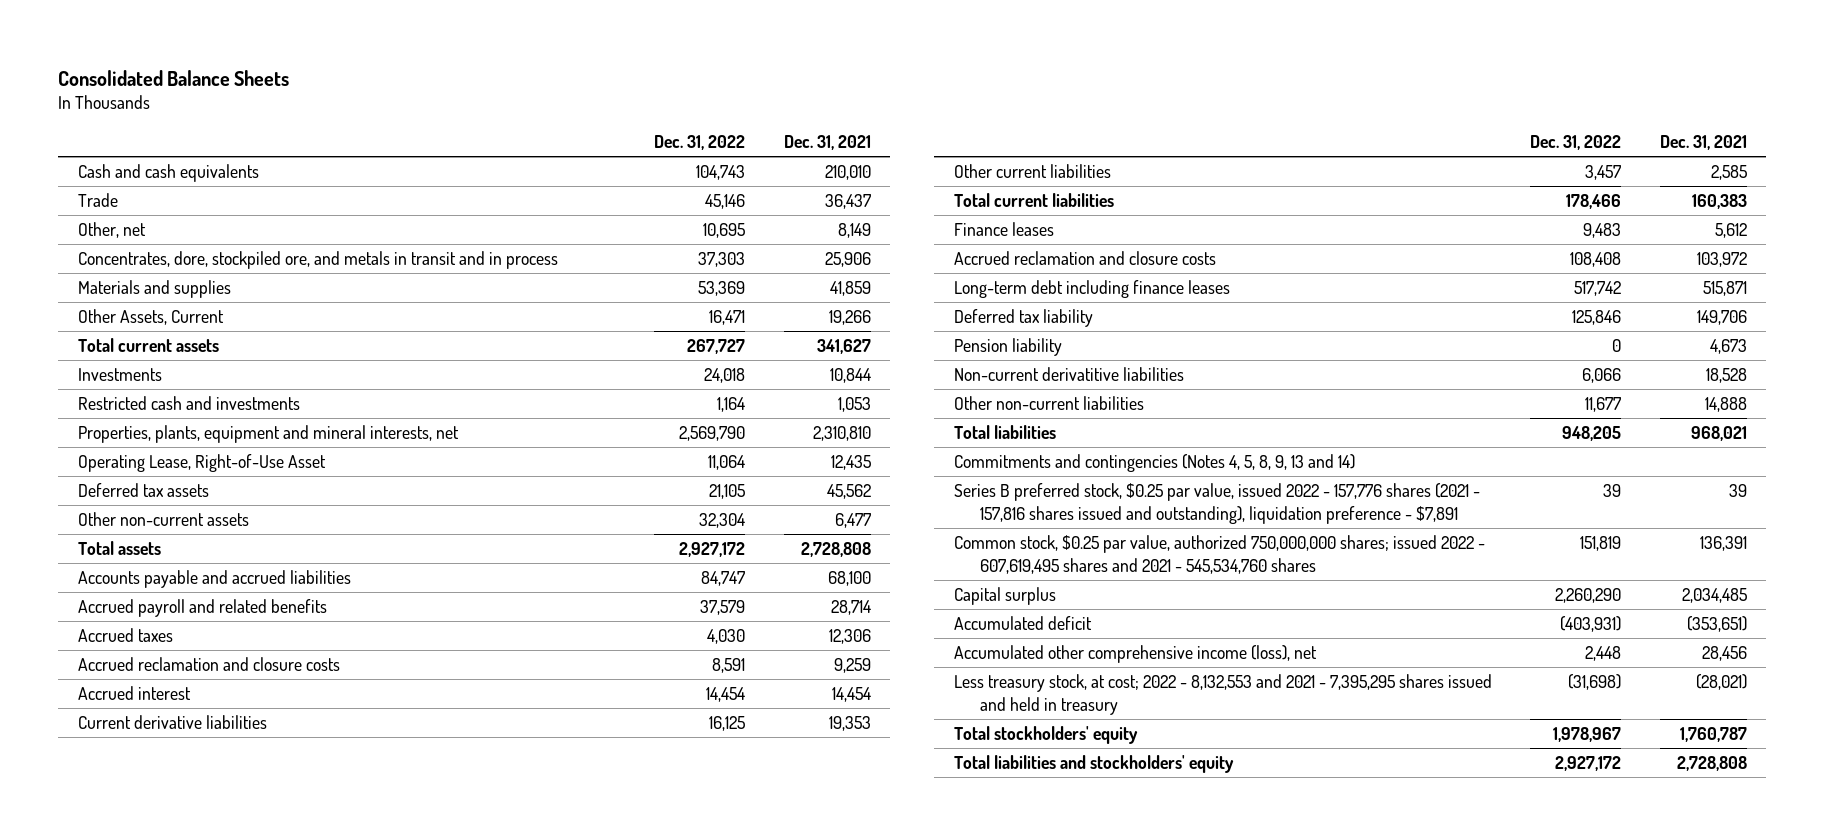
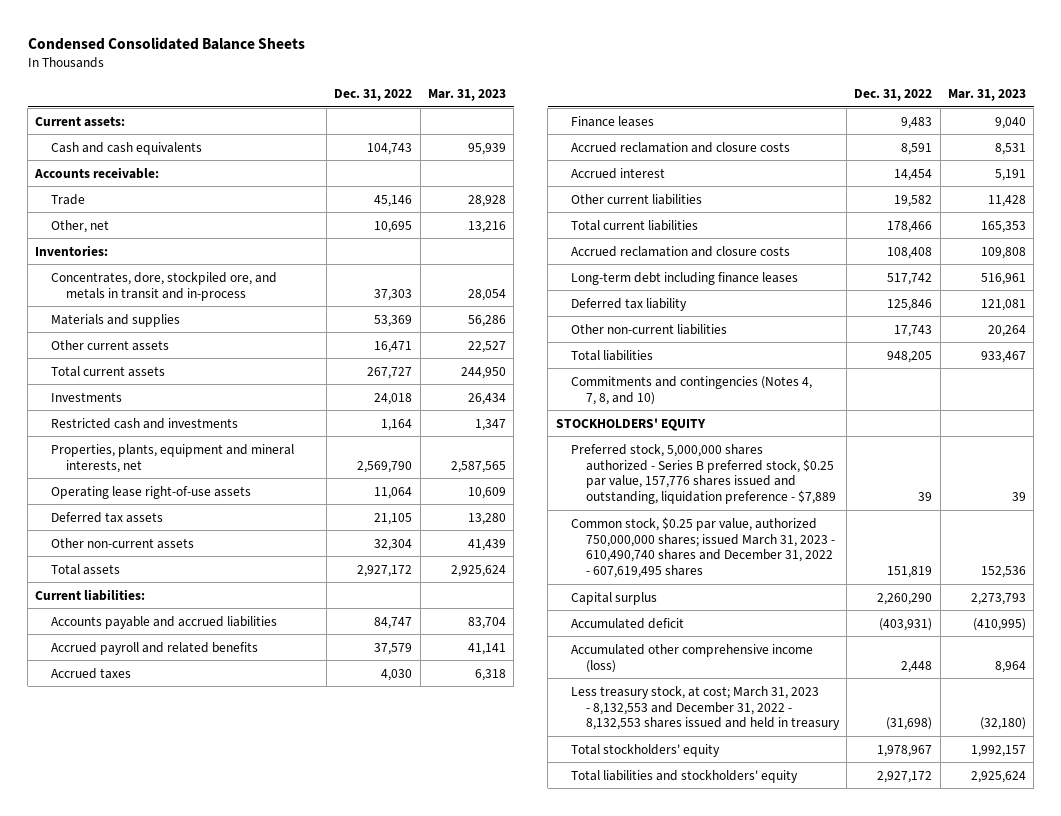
- Consolidated Balance Sheets
+ Condensed Consolidated Balance Sheets
- | Dec. 31, 2022 | Dec. 31, 2021
+ | Dec. 31, 2022 | Mar. 31, 2023
+ Current assets:
+ Accounts receivable:
- Concentrates, dore, stockpiled ore, and metals in transit and in process | 37,303 | 25,906
+ Inventories:
+ Concentrates, dore, stockpiled ore, and metals in transit and in-process | 37,303 | 28,054
- Other Assets, Current | 16,471 | 19,266
+ Other current assets | 16,471 | 22,527
- Operating Lease, Right-of-Use Asset | 11,064 | 12,435
+ Operating lease right-of-use assets | 11,064 | 10,609
+ Current liabilities:
moved up: Finance leases | 9,483 | 9,040
- Current derivative liabilities | 16,125 | 19,353
- Other current liabilities | 3,457 | 2,585
+ Other current liabilities | 19,582 | 11,428
- Pension liability | 0 | 4,673
- Non-current derivatitive liabilities | 6,066 | 18,528
- Other non-current liabilities | 11,677 | 14,888
+ Other non-current liabilities | 17,743 | 20,264
- Commitments and contingencies (Notes 4, 5, 8, 9, 13 and 14)
- Series B preferred stock, $0.25 par value, issued 2022 - 157,776 shares (2021 - 157,816 shares issued and outstanding), liquidation preference - $7,891 | 39 | 39
- Common stock, $0.25 par value, authorized 750,000,000 shares; issued 2022 - 607,619,495 shares and 2021 - 545,534,760 shares | 151,819 | 136,391
+ Commitments and contingencies (Notes 4, 7, 8, and 10)
+ STOCKHOLDERS' EQUITY
+ Preferred stock, 5,000,000 shares authorized - Series B preferred stock, $0.25 par value, 157,776 shares issued and outstanding, liquidation preference - $7,889 | 39 | 39
+ Common stock, $0.25 par value, authorized 750,000,000 shares; issued March 31, 2023 - 610,490,740 shares and December 31, 2022 - 607,619,495 shares | 151,819 | 152,536
- Accumulated other comprehensive income (loss), net | 2,448 | 28,456
- Less treasury stock, at cost; 2022 - 8,132,553 and 2021 - 7,395,295 shares issued and held in treasury | (31,698) | (28,021)
+ Accumulated other comprehensive income (loss) | 2,448 | 8,964
+ Less treasury stock, at cost; March 31, 2023 - 8,132,553 and December 31, 2022 - 8,132,553 shares issued and held in treasury | (31,698) | (32,180)

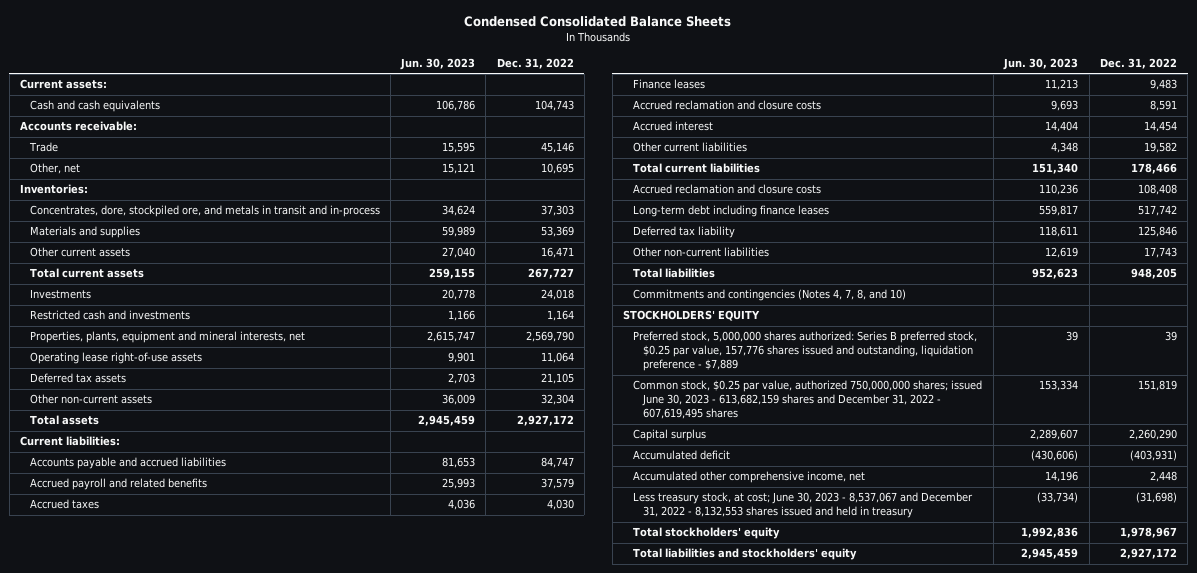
- | Dec. 31, 2022 | Mar. 31, 2023
+ | Jun. 30, 2023 | Dec. 31, 2022
- Preferred stock, 5,000,000 shares authorized - Series B preferred stock, $0.25 par value, 157,776 shares issued and outstanding, liquidation preference - $7,889 | 39 | 39
- Common stock, $0.25 par value, authorized 750,000,000 shares; issued March 31, 2023 - 610,490,740 shares and December 31, 2022 - 607,619,495 shares | 151,819 | 152,536
+ Preferred stock, 5,000,000 shares authorized: Series B preferred stock, $0.25 par value, 157,776 shares issued and outstanding, liquidation preference - $7,889 | 39 | 39
+ Common stock, $0.25 par value, authorized 750,000,000 shares; issued June 30, 2023 - 613,682,159 shares and December 31, 2022 - 607,619,495 shares | 153,334 | 151,819
- Accumulated other comprehensive income (loss) | 2,448 | 8,964
- Less treasury stock, at cost; March 31, 2023 - 8,132,553 and December 31, 2022 - 8,132,553 shares issued and held in treasury | (31,698) | (32,180)
+ Accumulated other comprehensive income, net | 14,196 | 2,448
+ Less treasury stock, at cost; June 30, 2023 - 8,537,067 and December 31, 2022 - 8,132,553 shares issued and held in treasury | (33,734) | (31,698)

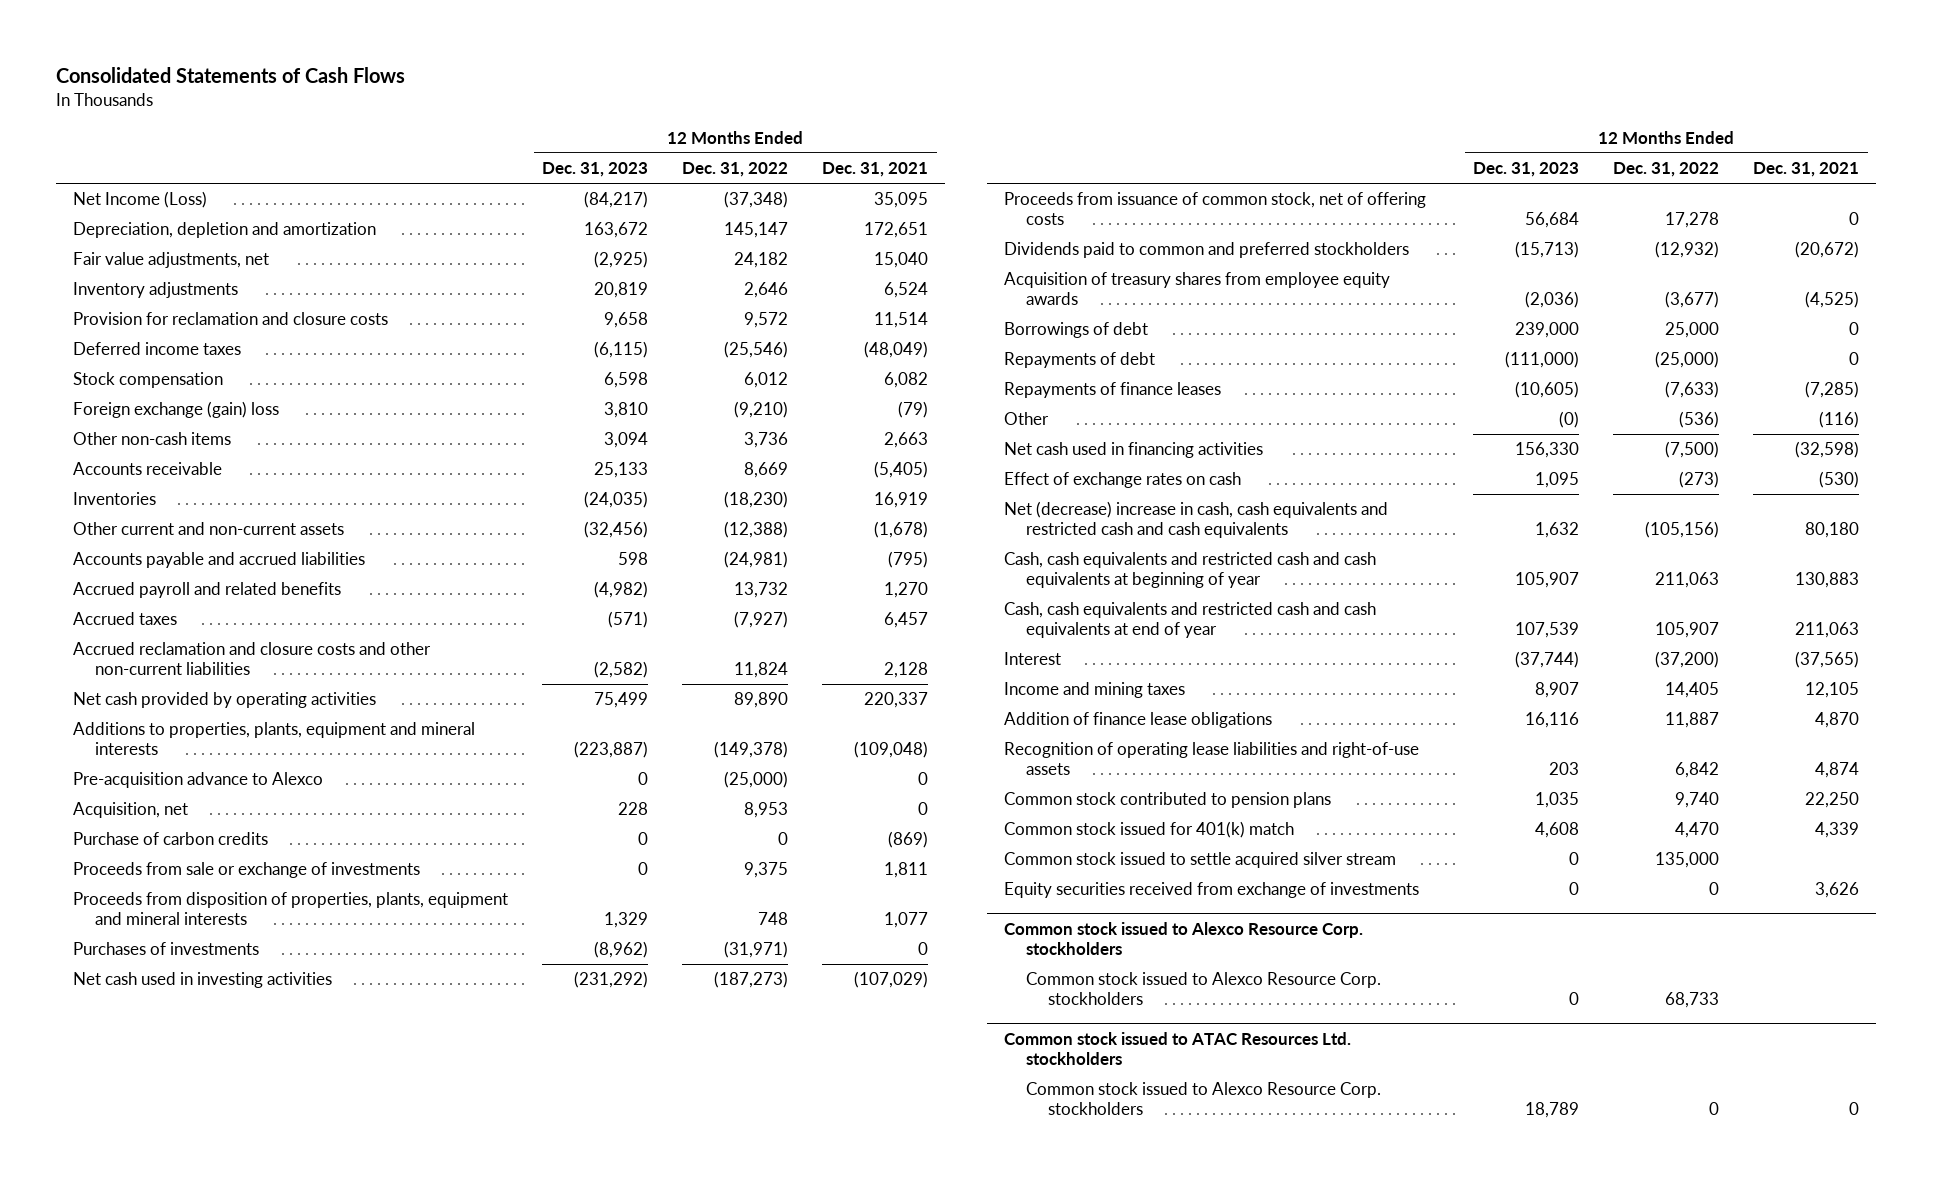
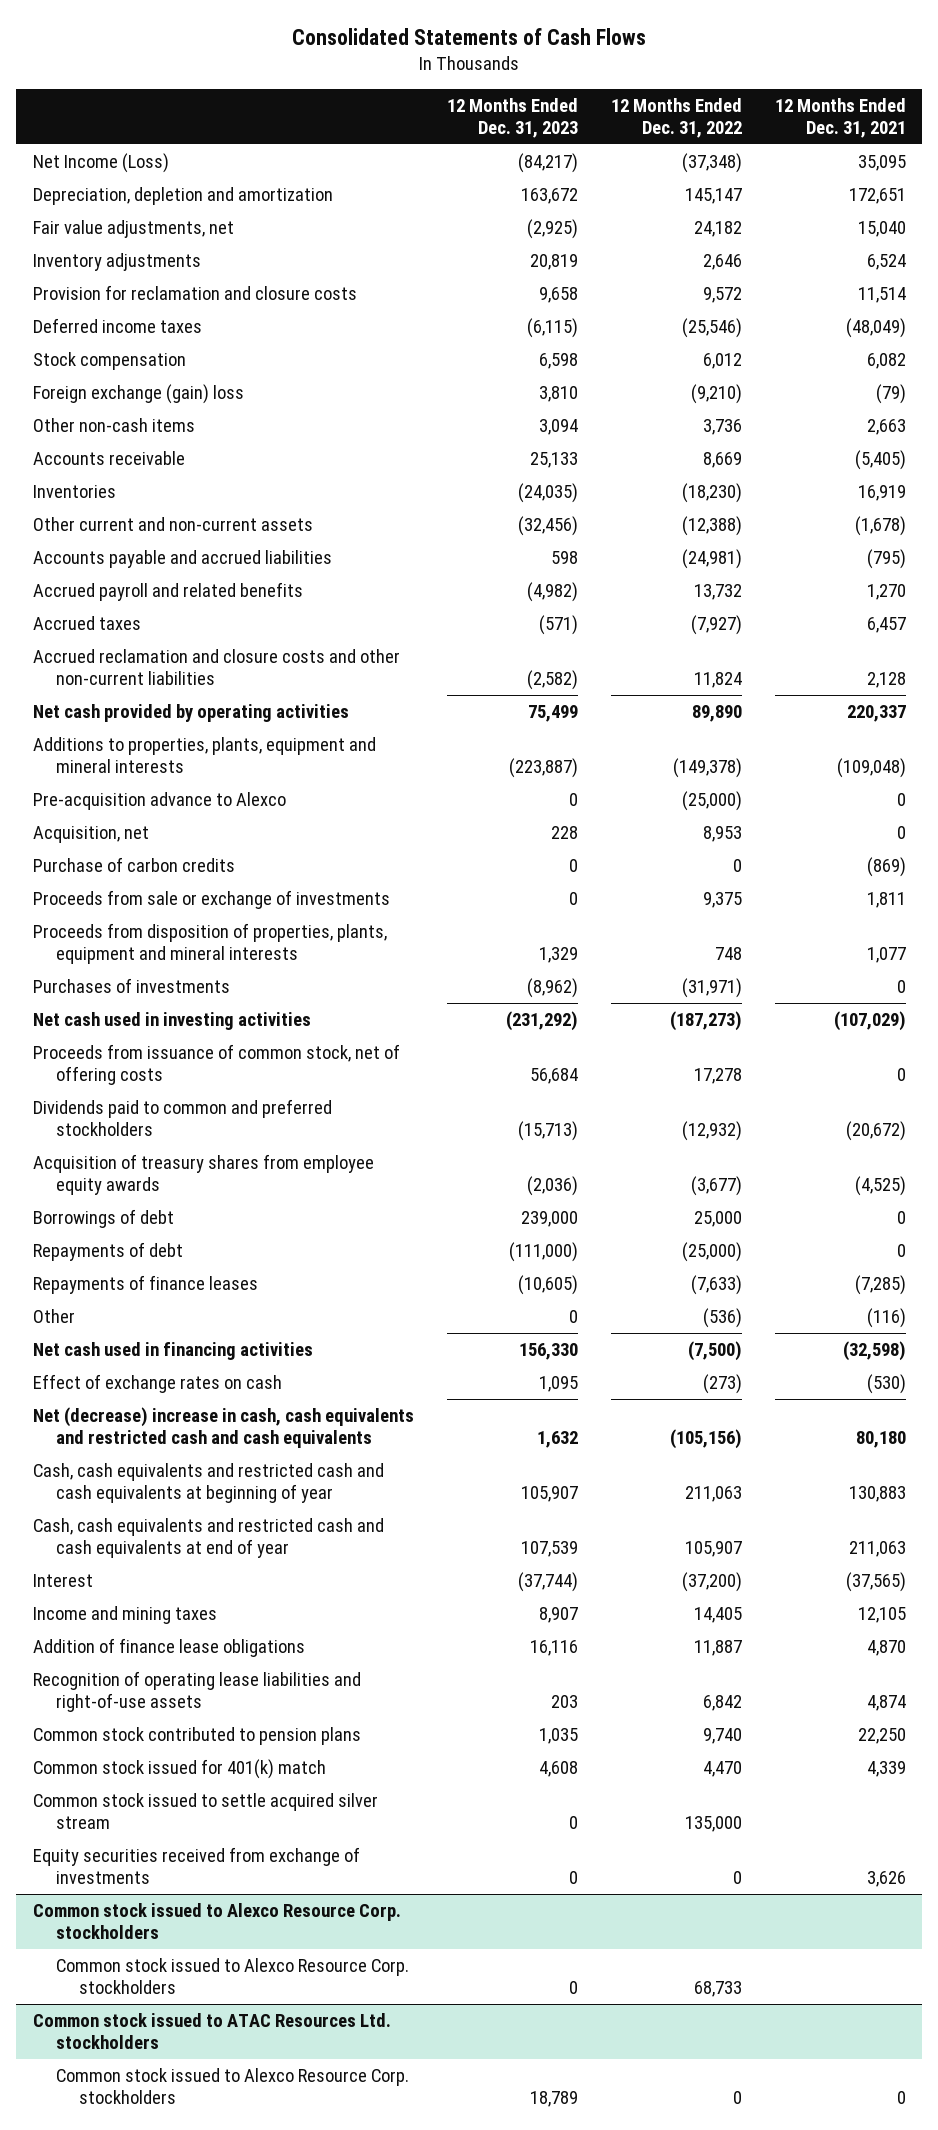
- Other | (0) | (536) | (116)
+ Other | 0 | (536) | (116)

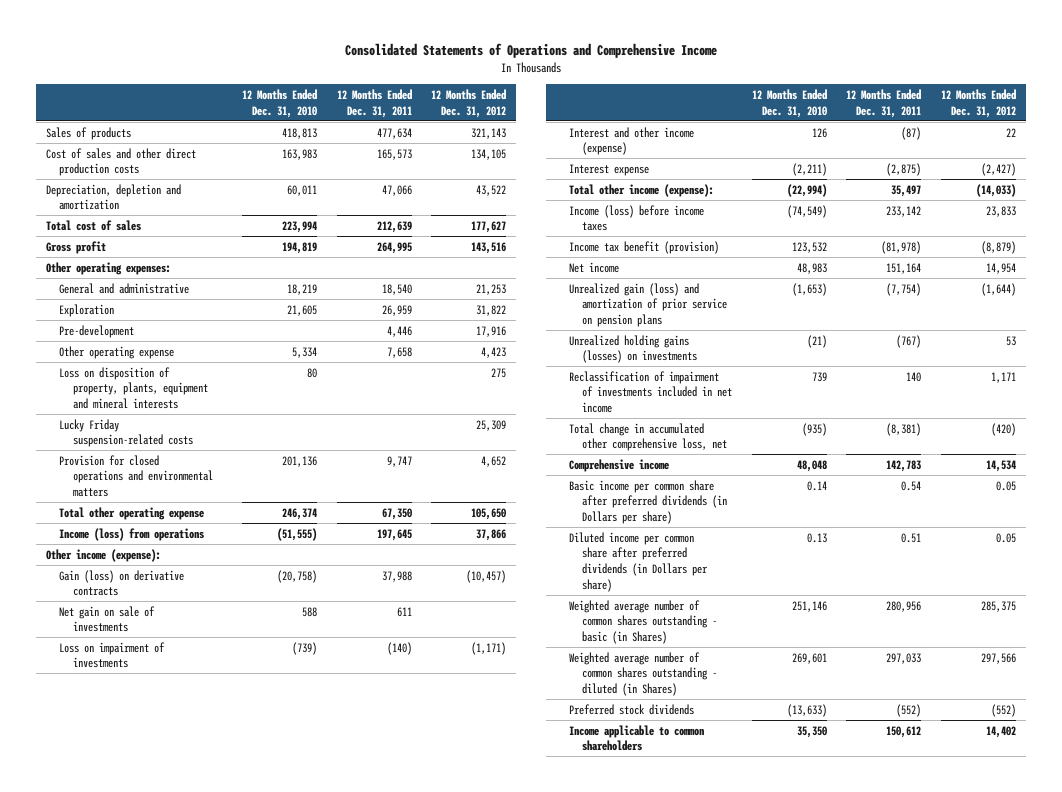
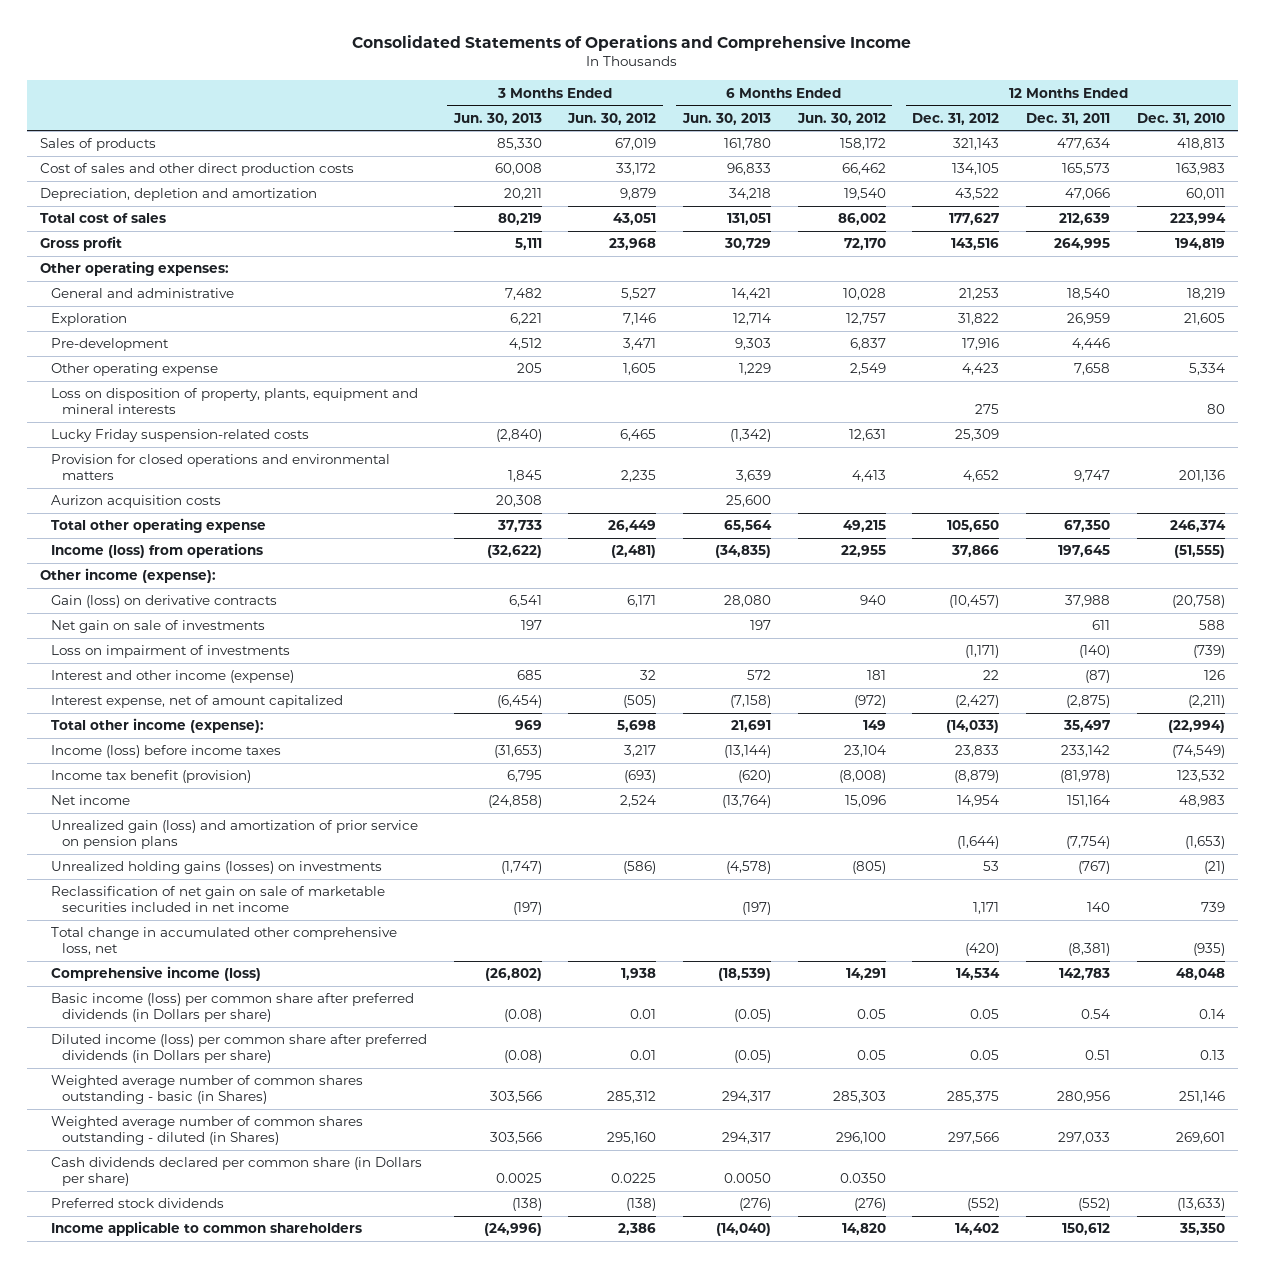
- | 12 Months Ended Dec. 31, 2010 | 12 Months Ended Dec. 31, 2011 | 12 Months Ended Dec. 31, 2012
+ | 3 Months Ended Jun. 30, 2013 | 3 Months Ended Jun. 30, 2012 | 6 Months Ended Jun. 30, 2013 | 6 Months Ended Jun. 30, 2012 | 12 Months Ended Dec. 31, 2012 | 12 Months Ended Dec. 31, 2011 | 12 Months Ended Dec. 31, 2010
+ Aurizon acquisition costs | 20,308 | | 25,600 | | | |
- Interest expense | (2,211) | (2,875) | (2,427)
+ Interest expense, net of amount capitalized | (6,454) | (505) | (7,158) | (972) | (2,427) | (2,875) | (2,211)
- Reclassification of impairment of investments included in net income | 739 | 140 | 1,171
+ Reclassification of net gain on sale of marketable securities included in net income | (197) | | (197) | | 1,171 | 140 | 739
- Comprehensive income | 48,048 | 142,783 | 14,534
- Basic income per common share after preferred dividends (in Dollars per share) | 0.14 | 0.54 | 0.05
- Diluted income per common share after preferred dividends (in Dollars per share) | 0.13 | 0.51 | 0.05
+ Comprehensive income (loss) | (26,802) | 1,938 | (18,539) | 14,291 | 14,534 | 142,783 | 48,048
+ Basic income (loss) per common share after preferred dividends (in Dollars per share) | (0.08) | 0.01 | (0.05) | 0.05 | 0.05 | 0.54 | 0.14
+ Diluted income (loss) per common share after preferred dividends (in Dollars per share) | (0.08) | 0.01 | (0.05) | 0.05 | 0.05 | 0.51 | 0.13
+ Cash dividends declared per common share (in Dollars per share) | 0.0025 | 0.0225 | 0.0050 | 0.0350 | | |

